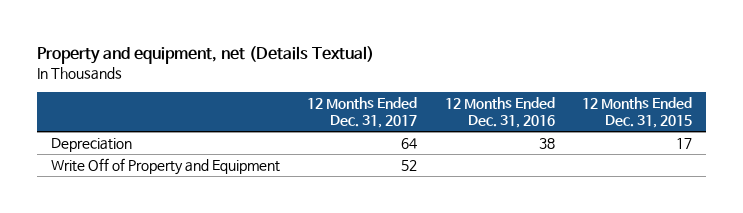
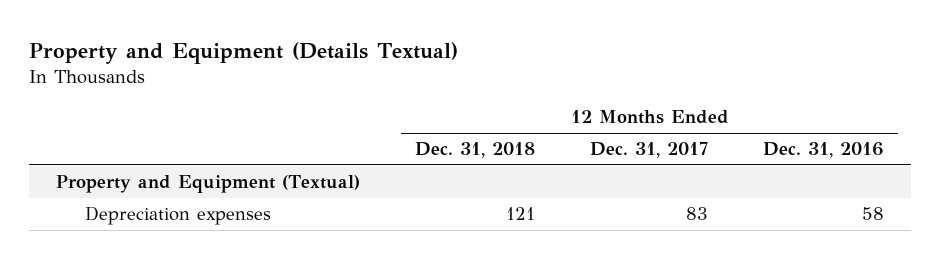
- Property and equipment, net (Details Textual)
+ Property and Equipment (Details Textual)
- | 12 Months Ended Dec. 31, 2017 | 12 Months Ended Dec. 31, 2016 | 12 Months Ended Dec. 31, 2015
+ | 12 Months Ended Dec. 31, 2018 | 12 Months Ended Dec. 31, 2017 | 12 Months Ended Dec. 31, 2016
- Depreciation | 64 | 38 | 17
- Write Off of Property and Equipment | 52 | |
+ Property and Equipment (Textual)
+ Depreciation expenses | 121 | 83 | 58

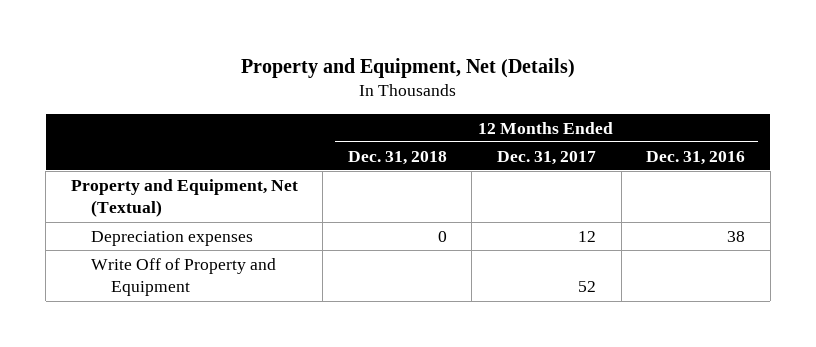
- Property and Equipment (Details Textual)
+ Property and Equipment, Net (Details)
- Property and Equipment (Textual)
- Depreciation expenses | 121 | 83 | 58
+ Property and Equipment, Net (Textual)
+ Depreciation expenses | 0 | 12 | 38
+ Write Off of Property and Equipment | | 52 |

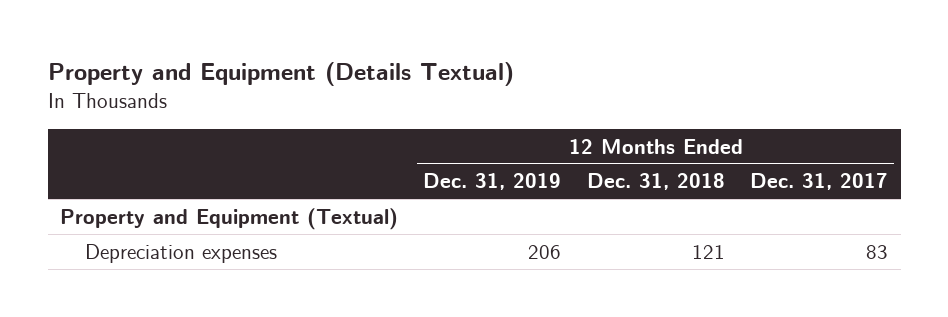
- Property and Equipment, Net (Details)
+ Property and Equipment (Details Textual)
- | 12 Months Ended Dec. 31, 2018 | 12 Months Ended Dec. 31, 2017 | 12 Months Ended Dec. 31, 2016
+ | 12 Months Ended Dec. 31, 2019 | 12 Months Ended Dec. 31, 2018 | 12 Months Ended Dec. 31, 2017
- Property and Equipment, Net (Textual)
- Depreciation expenses | 0 | 12 | 38
- Write Off of Property and Equipment | | 52 |
+ Property and Equipment (Textual)
+ Depreciation expenses | 206 | 121 | 83

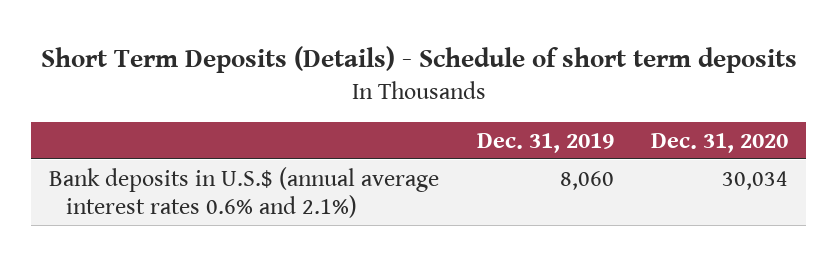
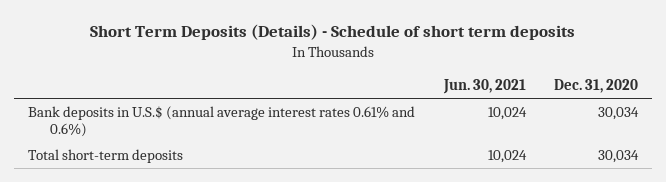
- | Dec. 31, 2019 | Dec. 31, 2020
+ | Jun. 30, 2021 | Dec. 31, 2020
- Bank deposits in U.S.$ (annual average interest rates 0.6% and 2.1%) | 8,060 | 30,034
+ Bank deposits in U.S.$ (annual average interest rates 0.61% and 0.6%) | 10,024 | 30,034
+ Total short-term deposits | 10,024 | 30,034

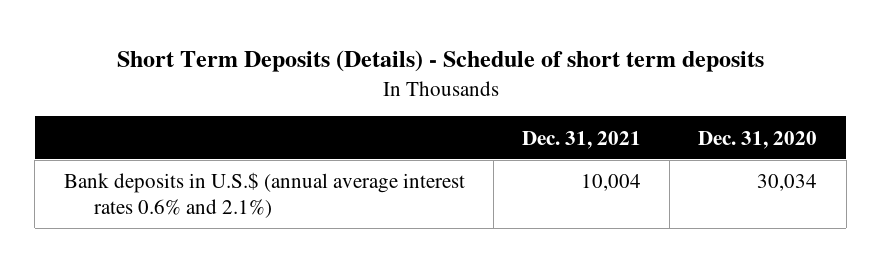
- | Jun. 30, 2021 | Dec. 31, 2020
+ | Dec. 31, 2021 | Dec. 31, 2020
- Bank deposits in U.S.$ (annual average interest rates 0.61% and 0.6%) | 10,024 | 30,034
- Total short-term deposits | 10,024 | 30,034
+ Bank deposits in U.S.$ (annual average interest rates 0.6% and 2.1%) | 10,004 | 30,034

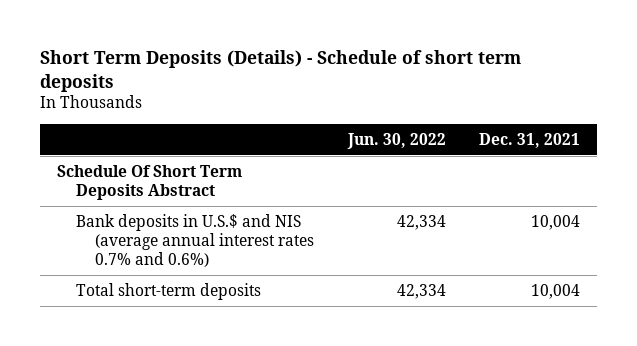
- | Dec. 31, 2021 | Dec. 31, 2020
+ | Jun. 30, 2022 | Dec. 31, 2021
- Bank deposits in U.S.$ (annual average interest rates 0.6% and 2.1%) | 10,004 | 30,034
+ Schedule Of Short Term Deposits Abstract
+ Bank deposits in U.S.$ and NIS (average annual interest rates 0.7% and 0.6%) | 42,334 | 10,004
+ Total short-term deposits | 42,334 | 10,004

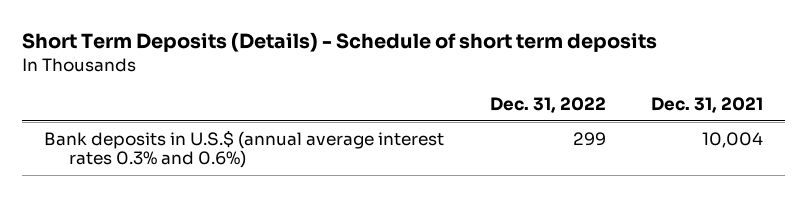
- | Jun. 30, 2022 | Dec. 31, 2021
+ | Dec. 31, 2022 | Dec. 31, 2021
- Schedule Of Short Term Deposits Abstract
- Bank deposits in U.S.$ and NIS (average annual interest rates 0.7% and 0.6%) | 42,334 | 10,004
- Total short-term deposits | 42,334 | 10,004
+ Bank deposits in U.S.$ (annual average interest rates 0.3% and 0.6%) | 299 | 10,004

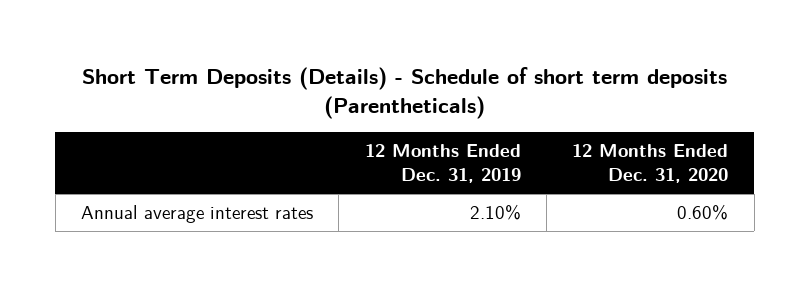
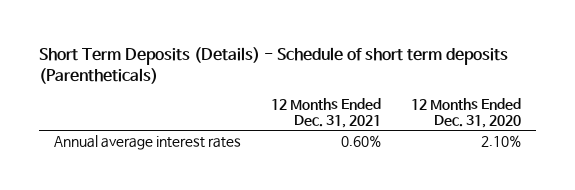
- | 12 Months Ended Dec. 31, 2019 | 12 Months Ended Dec. 31, 2020
+ | 12 Months Ended Dec. 31, 2021 | 12 Months Ended Dec. 31, 2020
- Annual average interest rates | 2.10% | 0.60%
+ Annual average interest rates | 0.60% | 2.10%

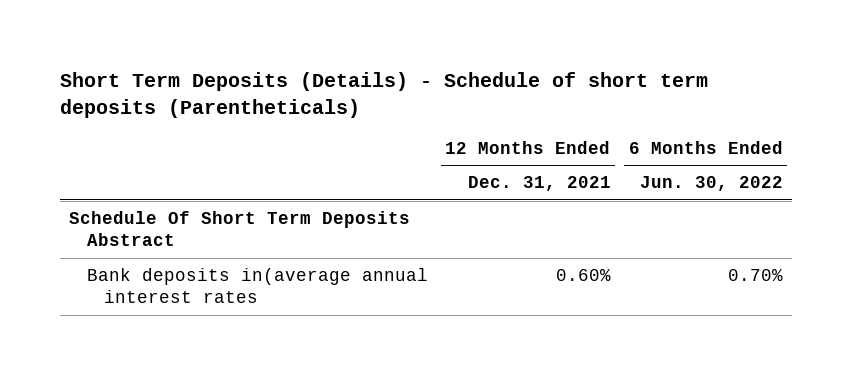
- | 12 Months Ended Dec. 31, 2021 | 12 Months Ended Dec. 31, 2020
+ | 12 Months Ended Dec. 31, 2021 | 6 Months Ended Jun. 30, 2022
- Annual average interest rates | 0.60% | 2.10%
+ Schedule Of Short Term Deposits Abstract
+ Bank deposits in(average annual interest rates | 0.60% | 0.70%

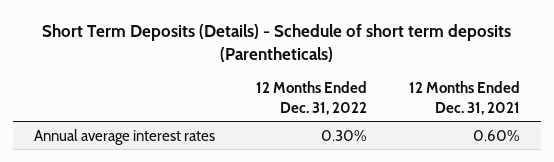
- | 12 Months Ended Dec. 31, 2021 | 6 Months Ended Jun. 30, 2022
+ | 12 Months Ended Dec. 31, 2022 | 12 Months Ended Dec. 31, 2021
- Schedule Of Short Term Deposits Abstract
- Bank deposits in(average annual interest rates | 0.60% | 0.70%
+ Annual average interest rates | 0.30% | 0.60%

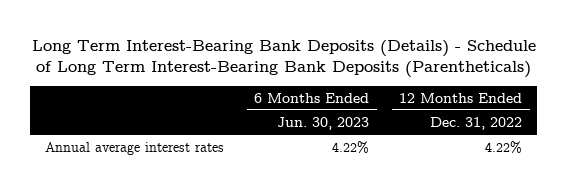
- Short Term Deposits (Details) - Schedule of short term deposits (Parentheticals)
+ Long Term Interest-Bearing Bank Deposits (Details) - Schedule of Long Term Interest-Bearing Bank Deposits (Parentheticals)
- | 12 Months Ended Dec. 31, 2022 | 12 Months Ended Dec. 31, 2021
+ | 6 Months Ended Jun. 30, 2023 | 12 Months Ended Dec. 31, 2022
- Annual average interest rates | 0.30% | 0.60%
+ Annual average interest rates | 4.22% | 4.22%

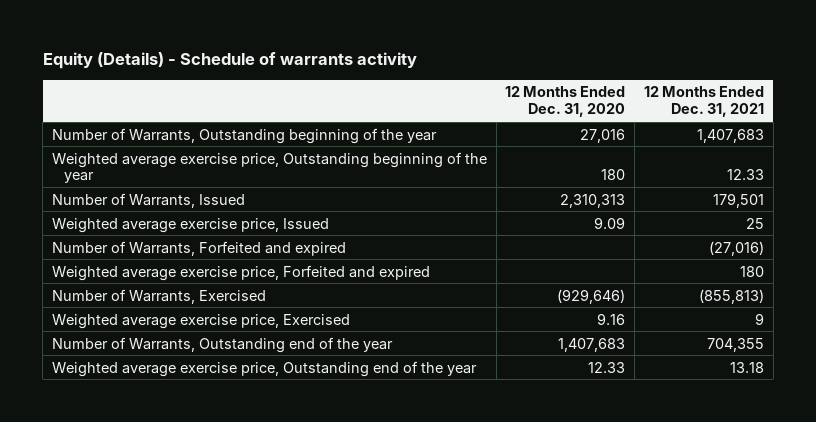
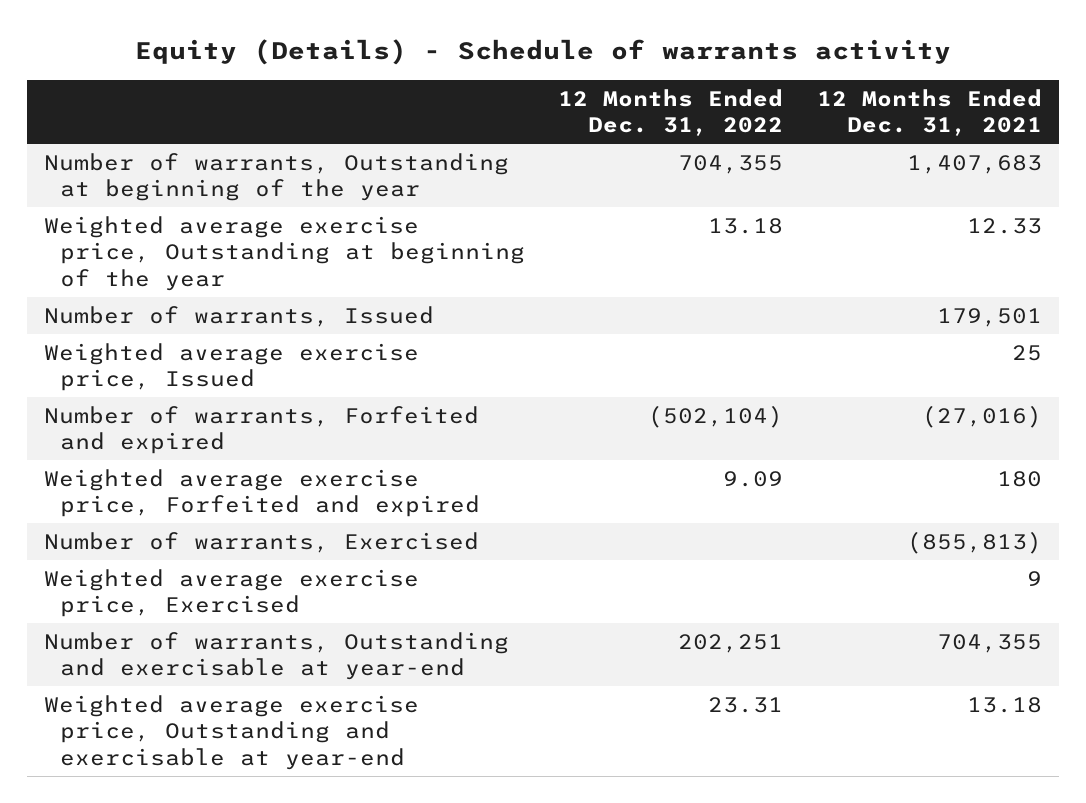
- | 12 Months Ended Dec. 31, 2020 | 12 Months Ended Dec. 31, 2021
+ | 12 Months Ended Dec. 31, 2022 | 12 Months Ended Dec. 31, 2021
- Number of Warrants, Outstanding beginning of the year | 27,016 | 1,407,683
- Weighted average exercise price, Outstanding beginning of the year | 180 | 12.33
- Number of Warrants, Issued | 2,310,313 | 179,501
+ Number of warrants, Outstanding at beginning of the year | 704,355 | 1,407,683
+ Weighted average exercise price, Outstanding at beginning of the year | 13.18 | 12.33
+ Number of warrants, Issued | | 179,501
- Number of Warrants, Forfeited and expired | | (27,016)
+ Number of warrants, Forfeited and expired | (502,104) | (27,016)
- Number of Warrants, Exercised | (929,646) | (855,813)
+ Number of warrants, Exercised | | (855,813)
- Number of Warrants, Outstanding end of the year | 1,407,683 | 704,355
- Weighted average exercise price, Outstanding end of the year | 12.33 | 13.18
+ Number of warrants, Outstanding and exercisable at year-end | 202,251 | 704,355
+ Weighted average exercise price, Outstanding and exercisable at year-end | 23.31 | 13.18

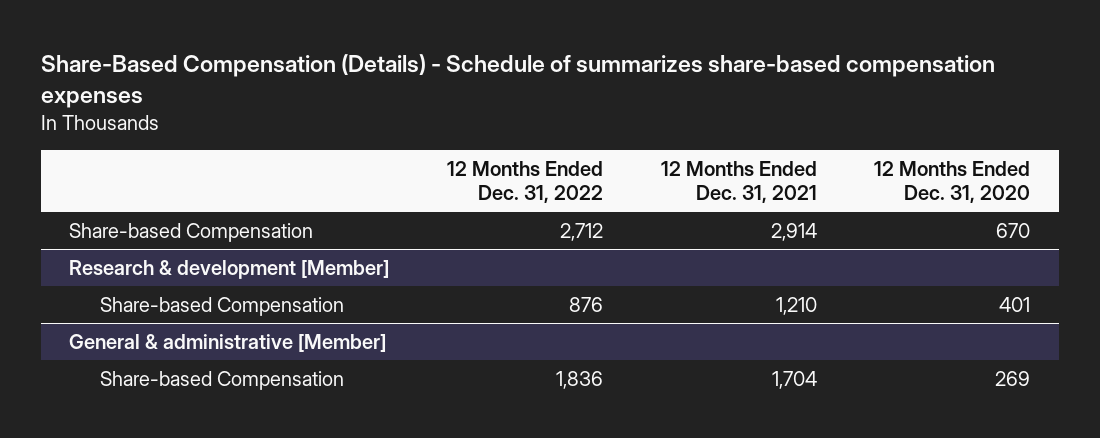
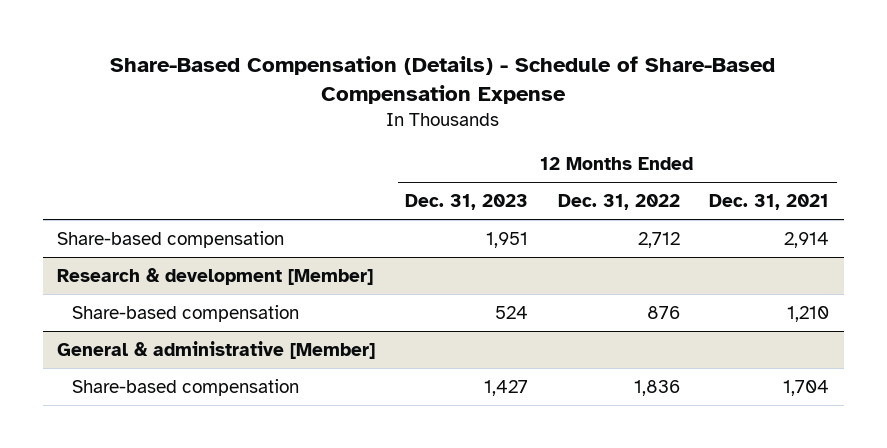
- Share-Based Compensation (Details) - Schedule of summarizes share-based compensation expenses
+ Share-Based Compensation (Details) - Schedule of Share-Based Compensation Expense
- | 12 Months Ended Dec. 31, 2022 | 12 Months Ended Dec. 31, 2021 | 12 Months Ended Dec. 31, 2020
+ | 12 Months Ended Dec. 31, 2023 | 12 Months Ended Dec. 31, 2022 | 12 Months Ended Dec. 31, 2021
- Share-based Compensation | 2,712 | 2,914 | 670
+ Share-based compensation | 1,951 | 2,712 | 2,914
@ Research & development [Member]
- Share-based Compensation | 876 | 1,210 | 401
+ Share-based compensation | 524 | 876 | 1,210
@ General & administrative [Member]
- Share-based Compensation | 1,836 | 1,704 | 269
+ Share-based compensation | 1,427 | 1,836 | 1,704

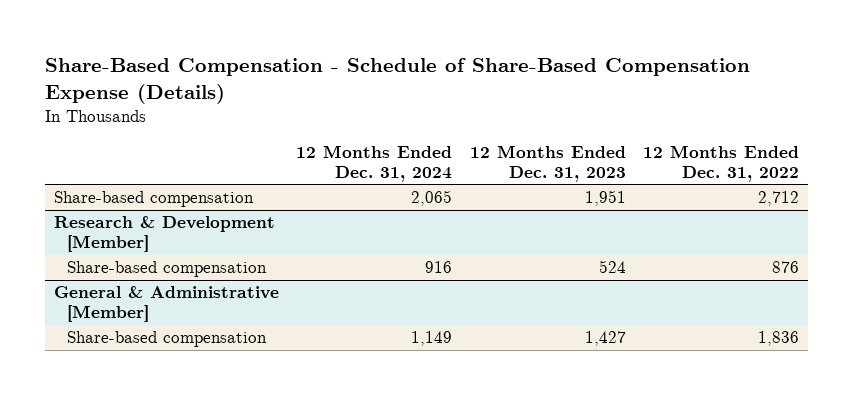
- Share-Based Compensation (Details) - Schedule of Share-Based Compensation Expense
+ Share-Based Compensation - Schedule of Share-Based Compensation Expense (Details)
- | 12 Months Ended Dec. 31, 2023 | 12 Months Ended Dec. 31, 2022 | 12 Months Ended Dec. 31, 2021
+ | 12 Months Ended Dec. 31, 2024 | 12 Months Ended Dec. 31, 2023 | 12 Months Ended Dec. 31, 2022
- Research & development [Member]
+ Research & Development [Member]
- General & administrative [Member]
+ General & Administrative [Member]

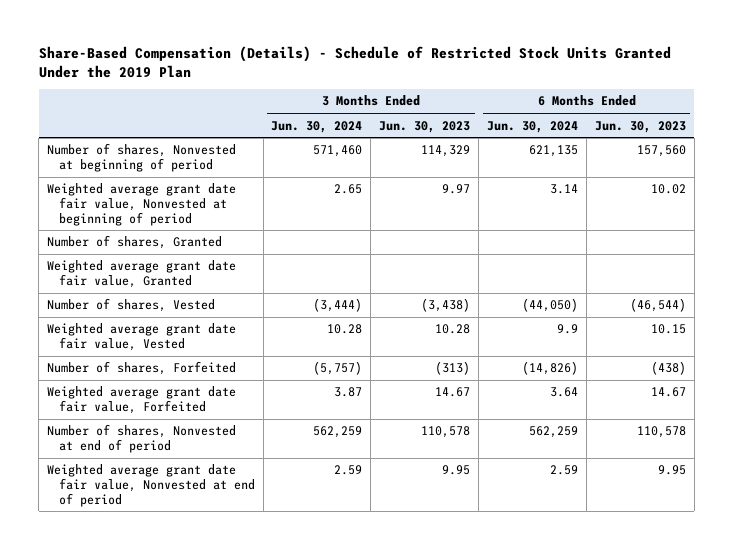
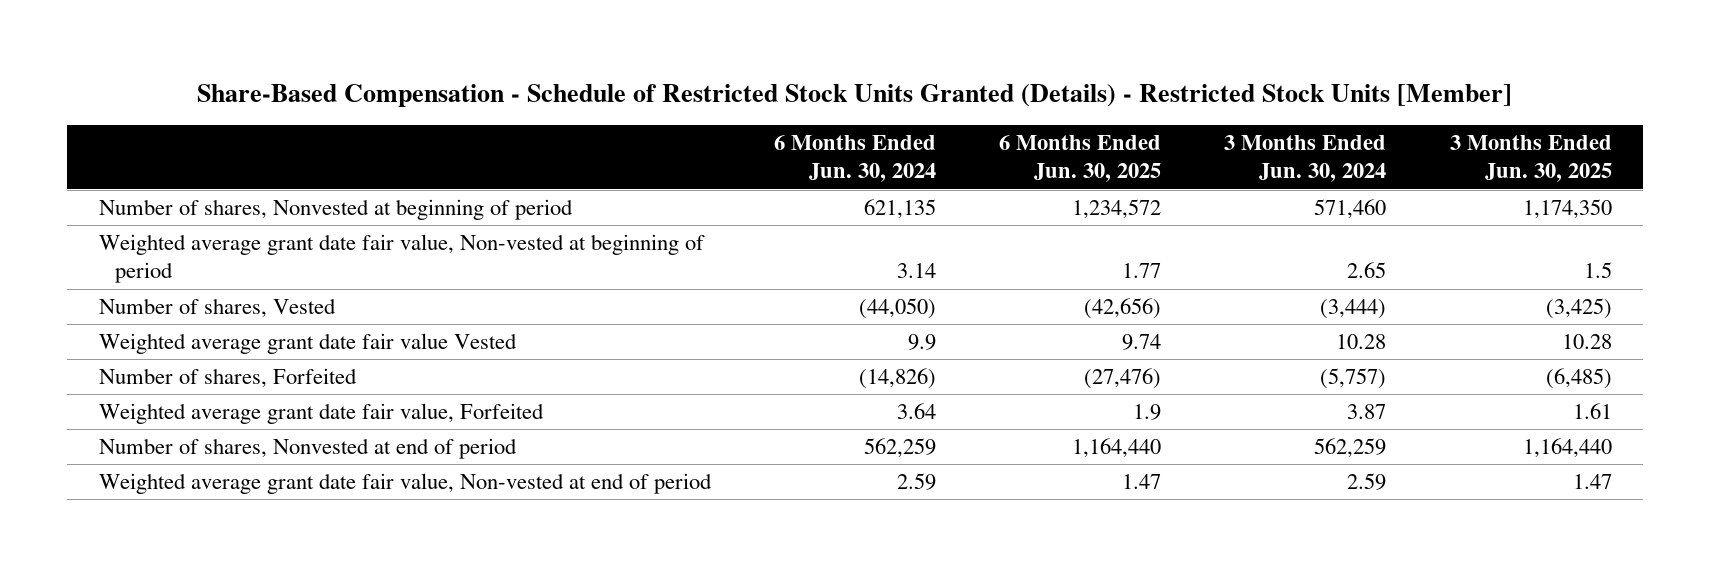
- Share-Based Compensation (Details) - Schedule of Restricted Stock Units Granted Under the 2019 Plan
+ Share-Based Compensation - Schedule of Restricted Stock Units Granted (Details) - Restricted Stock Units [Member]
- | 3 Months Ended Jun. 30, 2024 | 3 Months Ended Jun. 30, 2023 | 6 Months Ended Jun. 30, 2024 | 6 Months Ended Jun. 30, 2023
+ | 6 Months Ended Jun. 30, 2024 | 6 Months Ended Jun. 30, 2025 | 3 Months Ended Jun. 30, 2024 | 3 Months Ended Jun. 30, 2025
- Weighted average grant date fair value, Nonvested at beginning of period | 2.65 | 9.97 | 3.14 | 10.02
- Number of shares, Granted
- Weighted average grant date fair value, Granted
+ Weighted average grant date fair value, Non-vested at beginning of period | 3.14 | 1.77 | 2.65 | 1.5
- Weighted average grant date fair value, Vested | 10.28 | 10.28 | 9.9 | 10.15
+ Weighted average grant date fair value Vested | 9.9 | 9.74 | 10.28 | 10.28
- Weighted average grant date fair value, Nonvested at end of period | 2.59 | 9.95 | 2.59 | 9.95
+ Weighted average grant date fair value, Non-vested at end of period | 2.59 | 1.47 | 2.59 | 1.47

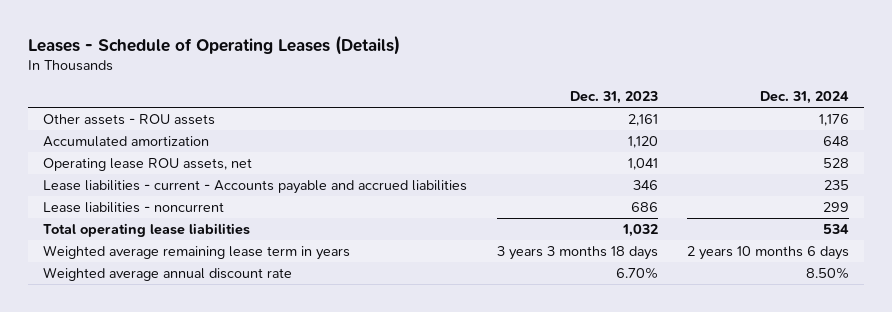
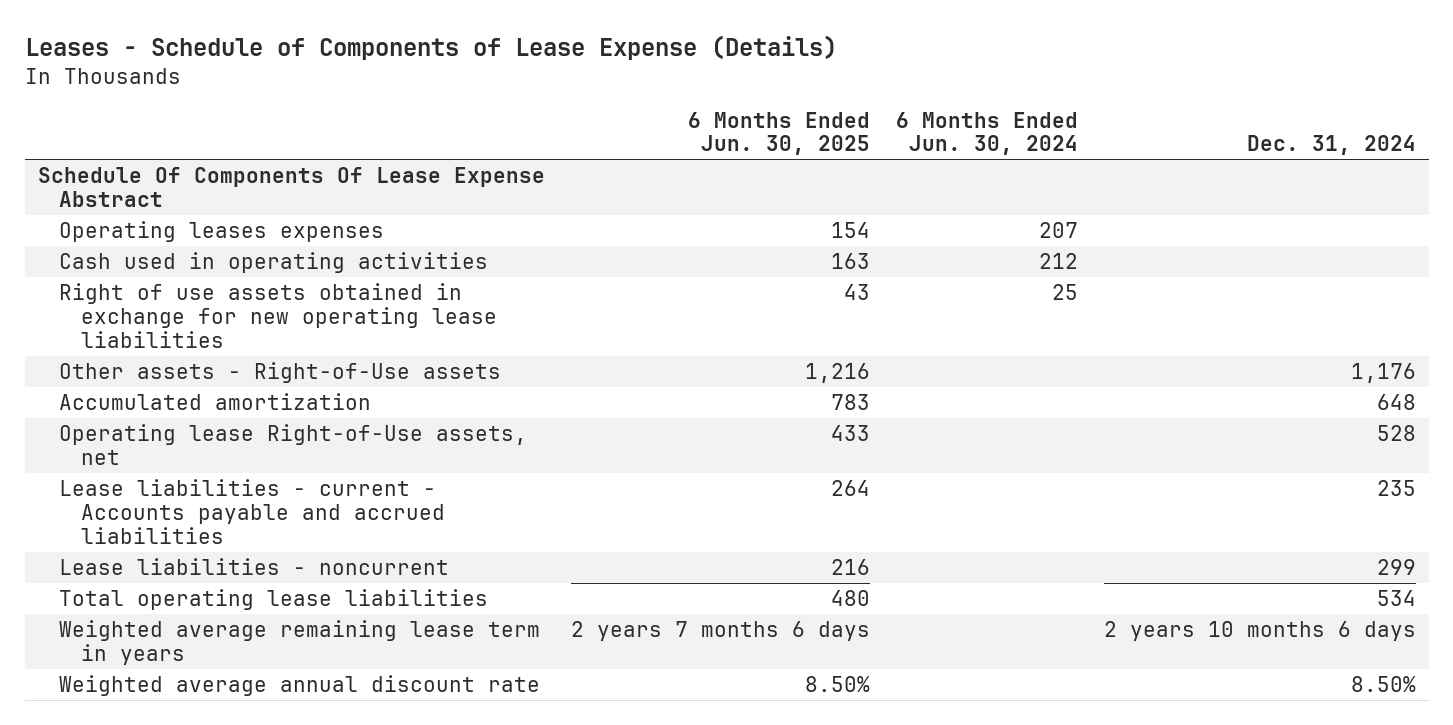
- Leases - Schedule of Operating Leases (Details)
+ Leases - Schedule of Components of Lease Expense (Details)
- | Dec. 31, 2023 | Dec. 31, 2024
+ | 6 Months Ended Jun. 30, 2025 | 6 Months Ended Jun. 30, 2024 | Dec. 31, 2024
- Other assets - ROU assets | 2,161 | 1,176
+ Schedule Of Components Of Lease Expense Abstract
+ Operating leases expenses | 154 | 207 |
+ Cash used in operating activities | 163 | 212 |
+ Right of use assets obtained in exchange for new operating lease liabilities | 43 | 25 |
+ Other assets - Right-of-Use assets | 1,216 | | 1,176
- Operating lease ROU assets, net | 1,041 | 528
+ Operating lease Right-of-Use assets, net | 433 | | 528

